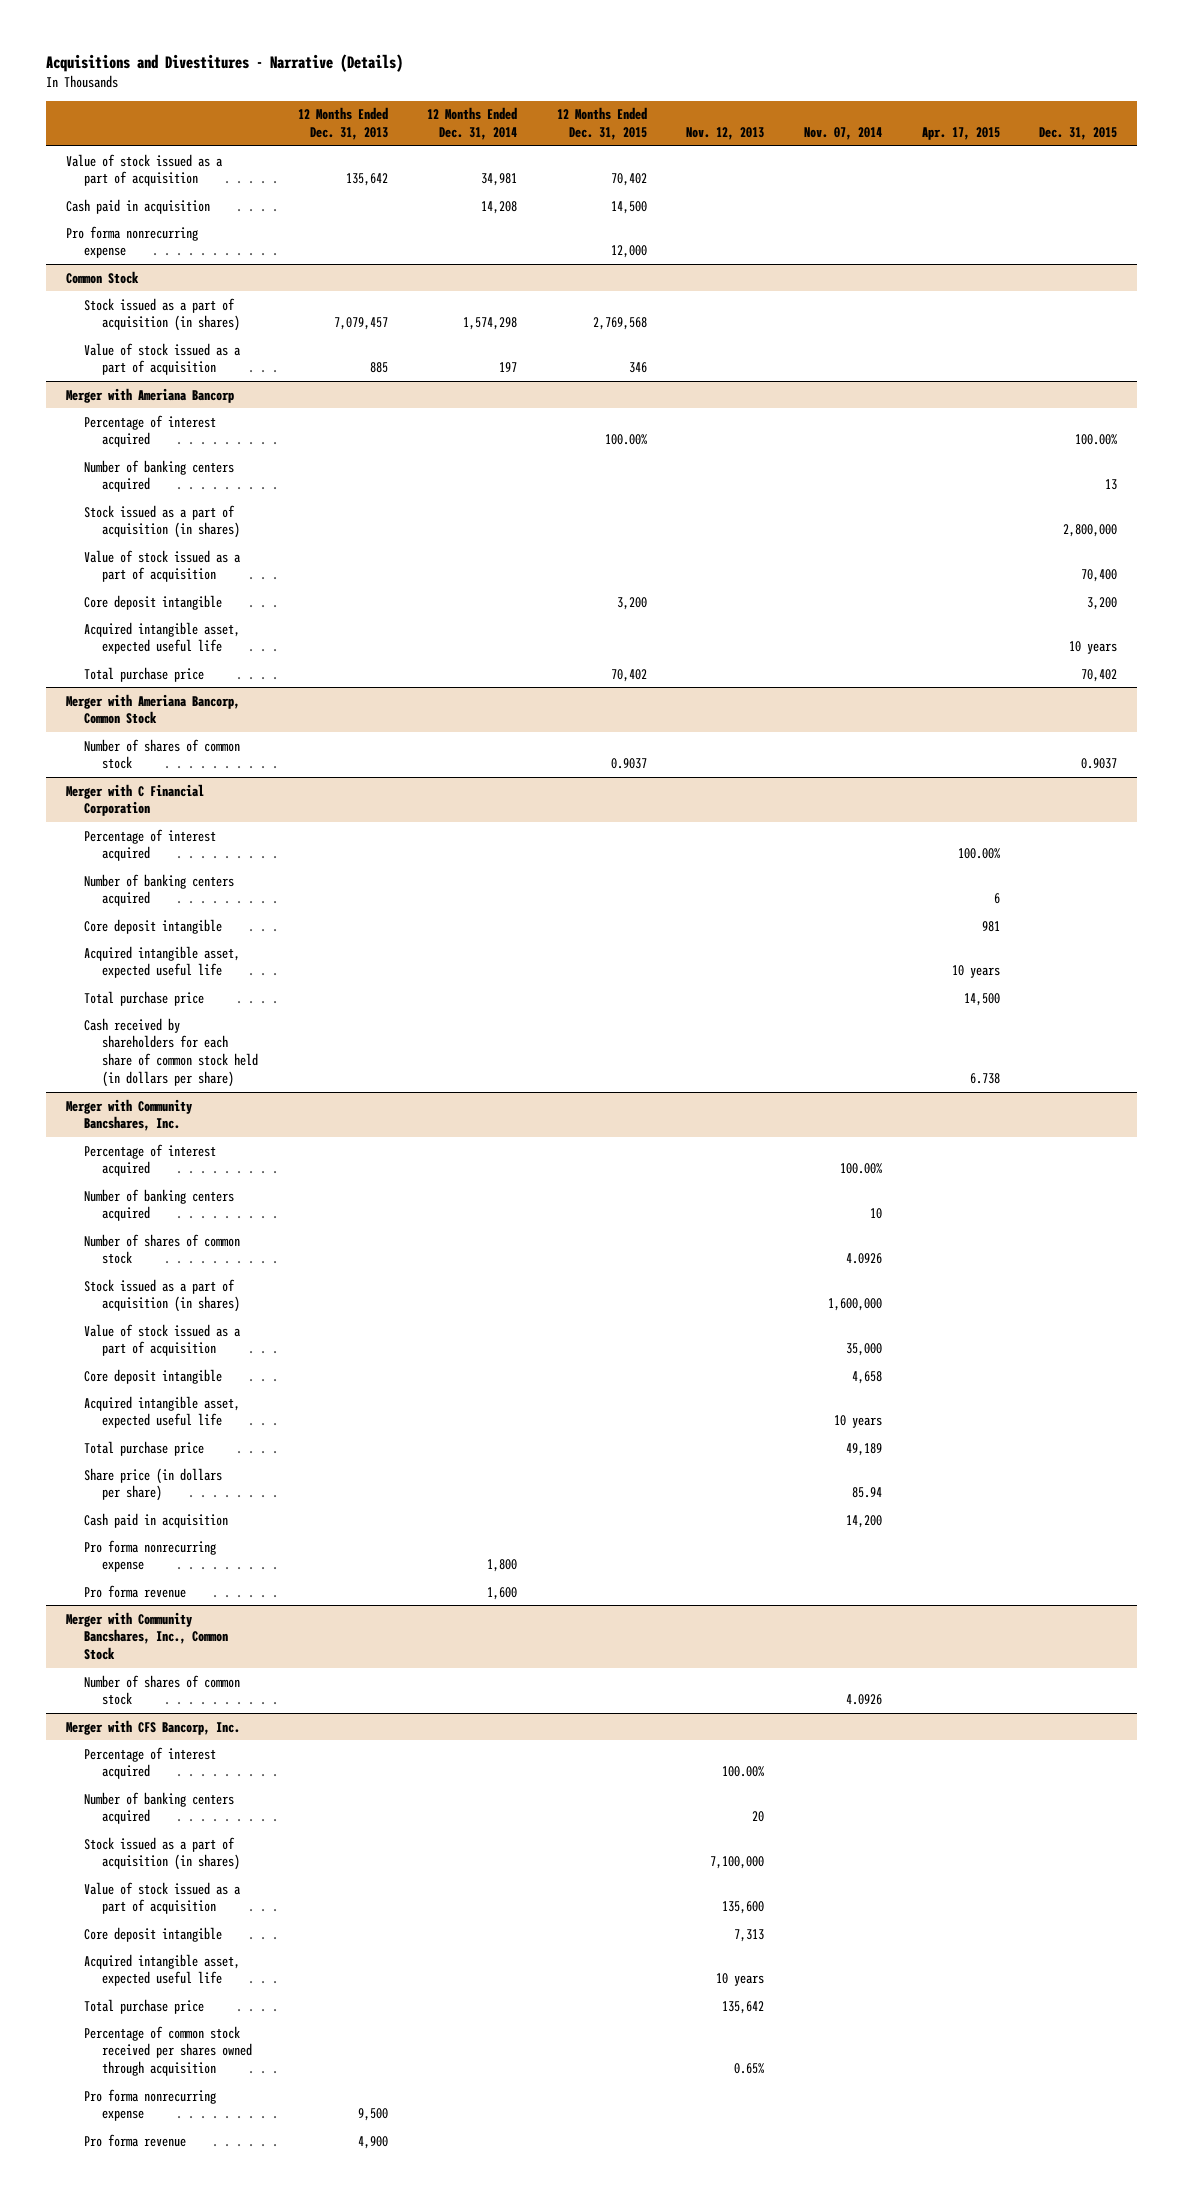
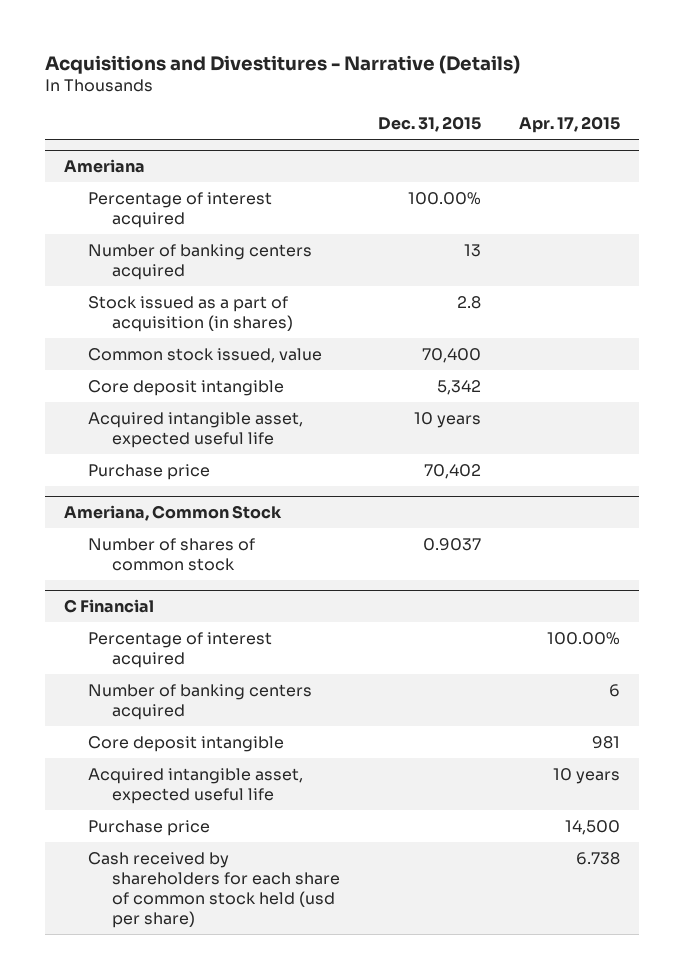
- | 12 Months Ended Dec. 31, 2013 | 12 Months Ended Dec. 31, 2014 | 12 Months Ended Dec. 31, 2015 | Nov. 12, 2013 | Nov. 07, 2014 | Apr. 17, 2015 | Dec. 31, 2015
+ | Dec. 31, 2015 | Apr. 17, 2015
- Value of stock issued as a part of acquisition | 135,642 | 34,981 | 70,402 | | | |
- Cash paid in acquisition | | 14,208 | 14,500 | | | |
- Pro forma nonrecurring expense | | | 12,000 | | | |
- Common Stock
- Stock issued as a part of acquisition (in shares) | 7,079,457 | 1,574,298 | 2,769,568 | | | |
- Value of stock issued as a part of acquisition | 885 | 197 | 346 | | | |
- Merger with Ameriana Bancorp
+ Ameriana
- Stock issued as a part of acquisition (in shares) | | | | | | | 2,800,000
- Value of stock issued as a part of acquisition | | | | | | | 70,400
- Core deposit intangible | | | 3,200 | | | | 3,200
+ Stock issued as a part of acquisition (in shares) | 2.8 |
+ Common stock issued, value | 70,400 |
+ Core deposit intangible | 5,342 |
- Total purchase price | | | 70,402 | | | | 70,402
- Merger with Ameriana Bancorp, Common Stock
+ Purchase price | 70,402 |
+ Ameriana, Common Stock
- Merger with C Financial Corporation
+ C Financial
- Total purchase price | | | | | | 14,500 |
- Cash received by shareholders for each share of common stock held (in dollars per share) | | | | | | 6.738 |
- Merger with Community Bancshares, Inc.
- Percentage of interest acquired | | | | | 100.00% | |
- Number of banking centers acquired | | | | | 10 | |
- Number of shares of common stock | | | | | 4.0926 | |
- Stock issued as a part of acquisition (in shares) | | | | | 1,600,000 | |
- Value of stock issued as a part of acquisition | | | | | 35,000 | |
- Core deposit intangible | | | | | 4,658 | |
- Acquired intangible asset, expected useful life | | | | | 10 years | |
- Total purchase price | | | | | 49,189 | |
- Share price (in dollars per share) | | | | | 85.94 | |
- Cash paid in acquisition | | | | | 14,200 | |
- Pro forma nonrecurring expense | | 1,800 | | | | |
- Pro forma revenue | | 1,600 | | | | |
- Merger with Community Bancshares, Inc., Common Stock
- Number of shares of common stock | | | | | 4.0926 | |
- Merger with CFS Bancorp, Inc.
- Percentage of interest acquired | | | | 100.00% | | |
- Number of banking centers acquired | | | | 20 | | |
- Stock issued as a part of acquisition (in shares) | | | | 7,100,000 | | |
- Value of stock issued as a part of acquisition | | | | 135,600 | | |
- Core deposit intangible | | | | 7,313 | | |
- Acquired intangible asset, expected useful life | | | | 10 years | | |
- Total purchase price | | | | 135,642 | | |
- Percentage of common stock received per shares owned through acquisition | | | | 0.65% | | |
- Pro forma nonrecurring expense | 9,500 | | | | | |
- Pro forma revenue | 4,900 | | | | | |
+ Purchase price | | 14,500
+ Cash received by shareholders for each share of common stock held (usd per share) | | 6.738

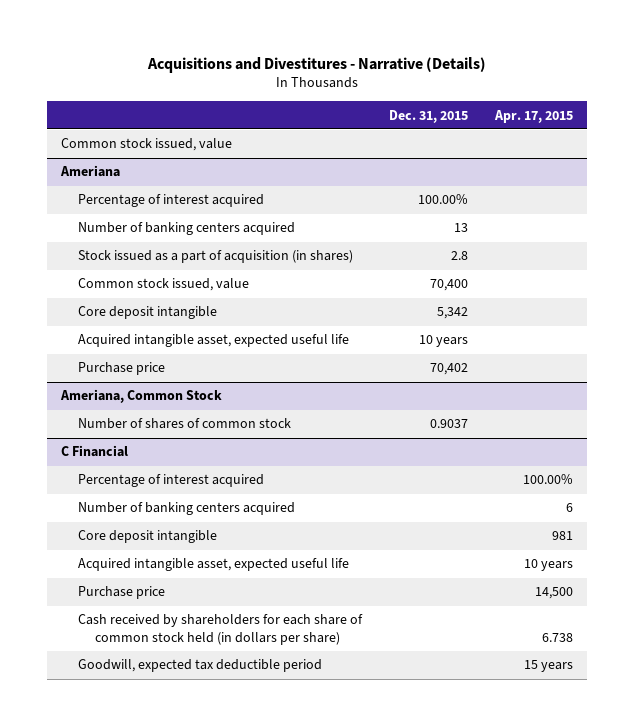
+ Common stock issued, value
@ C Financial
- Cash received by shareholders for each share of common stock held (usd per share) | | 6.738
+ Cash received by shareholders for each share of common stock held (in dollars per share) | | 6.738
+ Goodwill, expected tax deductible period | | 15 years

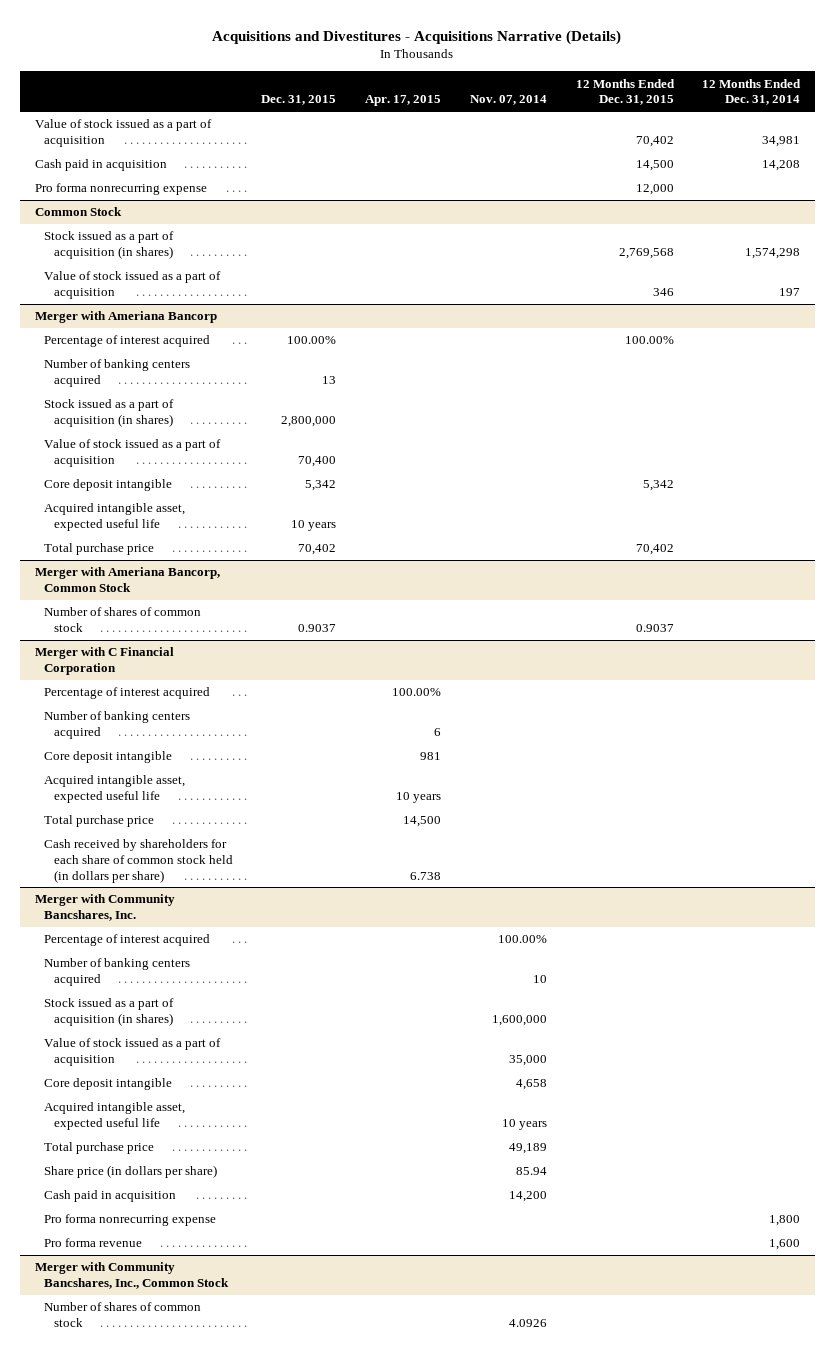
- Acquisitions and Divestitures - Narrative (Details)
+ Acquisitions and Divestitures - Acquisitions Narrative (Details)
- | Dec. 31, 2015 | Apr. 17, 2015
+ | Dec. 31, 2015 | Apr. 17, 2015 | Nov. 07, 2014 | 12 Months Ended Dec. 31, 2015 | 12 Months Ended Dec. 31, 2014
- Common stock issued, value
- Ameriana
+ Value of stock issued as a part of acquisition | | | | 70,402 | 34,981
+ Cash paid in acquisition | | | | 14,500 | 14,208
+ Pro forma nonrecurring expense | | | | 12,000 |
+ Common Stock
+ Stock issued as a part of acquisition (in shares) | | | | 2,769,568 | 1,574,298
+ Value of stock issued as a part of acquisition | | | | 346 | 197
+ Merger with Ameriana Bancorp
- Stock issued as a part of acquisition (in shares) | 2.8 |
- Common stock issued, value | 70,400 |
+ Stock issued as a part of acquisition (in shares) | 2,800,000 | | | |
+ Value of stock issued as a part of acquisition | 70,400 | | | |
- Purchase price | 70,402 |
- Ameriana, Common Stock
+ Total purchase price | 70,402 | | | 70,402 |
+ Merger with Ameriana Bancorp, Common Stock
- C Financial
+ Merger with C Financial Corporation
- Purchase price | | 14,500
+ Total purchase price | | 14,500 | | |
- Goodwill, expected tax deductible period | | 15 years
+ Merger with Community Bancshares, Inc.
+ Percentage of interest acquired | | | 100.00% | |
+ Number of banking centers acquired | | | 10 | |
+ Stock issued as a part of acquisition (in shares) | | | 1,600,000 | |
+ Value of stock issued as a part of acquisition | | | 35,000 | |
+ Core deposit intangible | | | 4,658 | |
+ Acquired intangible asset, expected useful life | | | 10 years | |
+ Total purchase price | | | 49,189 | |
+ Share price (in dollars per share) | | | 85.94 | |
+ Cash paid in acquisition | | | 14,200 | |
+ Pro forma nonrecurring expense | | | | | 1,800
+ Pro forma revenue | | | | | 1,600
+ Merger with Community Bancshares, Inc., Common Stock
+ Number of shares of common stock | | | 4.0926 | |

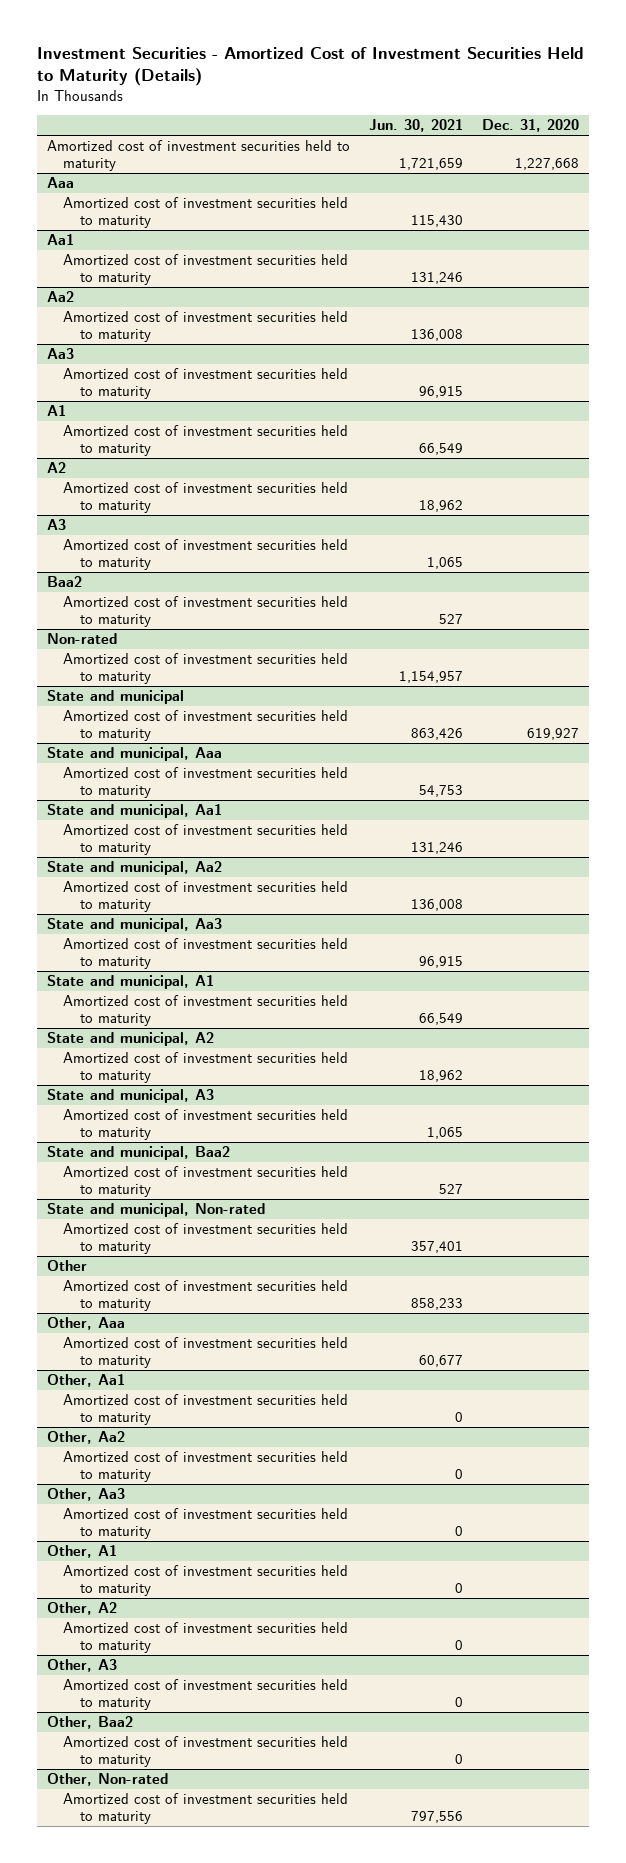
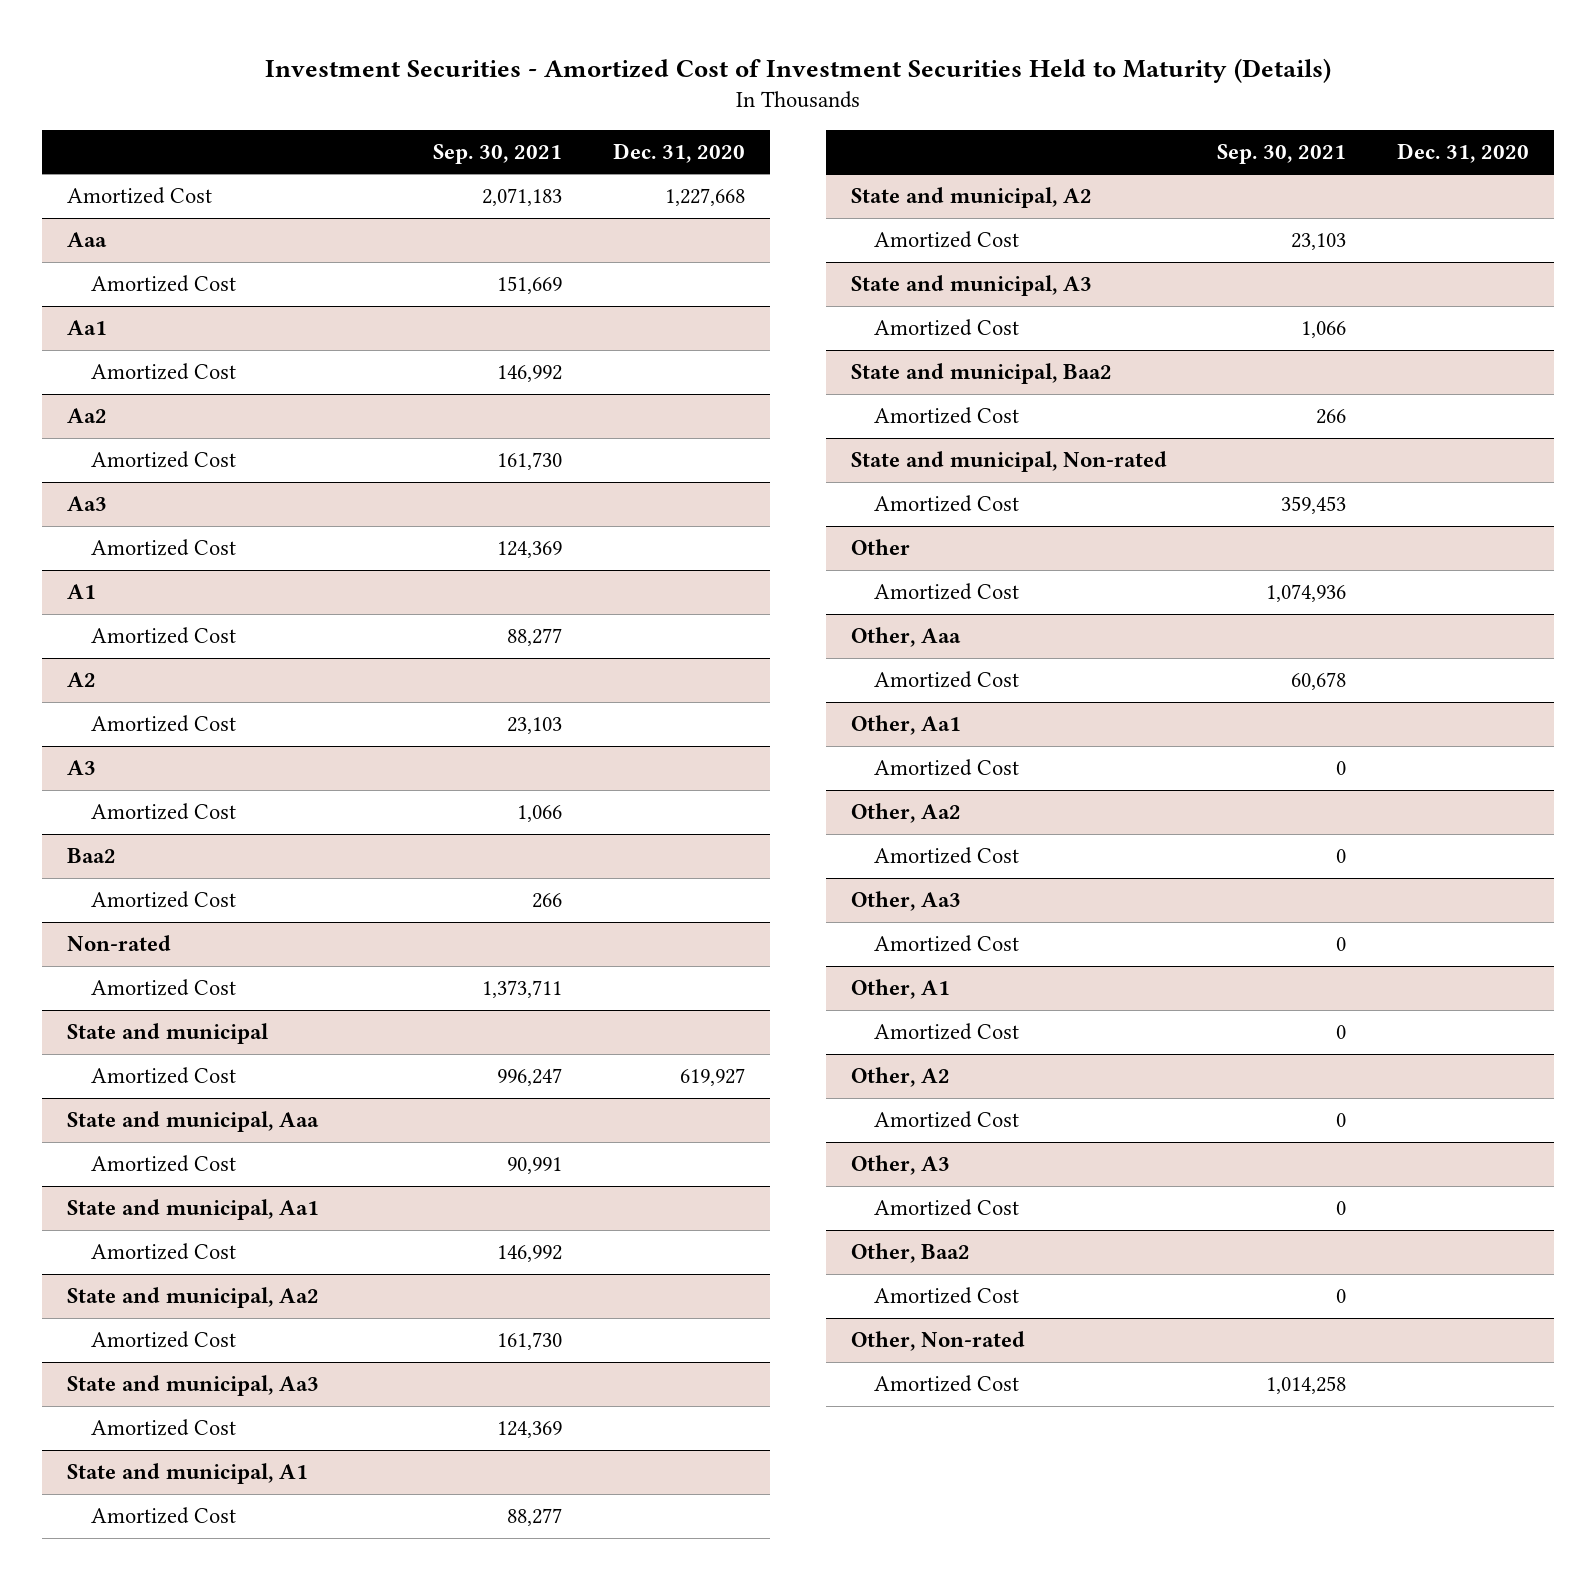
- | Jun. 30, 2021 | Dec. 31, 2020
+ | Sep. 30, 2021 | Dec. 31, 2020
- Amortized cost of investment securities held to maturity | 1,721,659 | 1,227,668
+ Amortized Cost | 2,071,183 | 1,227,668
@ Aaa
- Amortized cost of investment securities held to maturity | 115,430 |
+ Amortized Cost | 151,669 |
@ Aa1
- Amortized cost of investment securities held to maturity | 131,246 |
+ Amortized Cost | 146,992 |
@ Aa2
- Amortized cost of investment securities held to maturity | 136,008 |
+ Amortized Cost | 161,730 |
@ Aa3
- Amortized cost of investment securities held to maturity | 96,915 |
+ Amortized Cost | 124,369 |
@ A1
- Amortized cost of investment securities held to maturity | 66,549 |
+ Amortized Cost | 88,277 |
@ A2
- Amortized cost of investment securities held to maturity | 18,962 |
+ Amortized Cost | 23,103 |
@ A3
- Amortized cost of investment securities held to maturity | 1,065 |
+ Amortized Cost | 1,066 |
@ Baa2
- Amortized cost of investment securities held to maturity | 527 |
+ Amortized Cost | 266 |
@ Non-rated
- Amortized cost of investment securities held to maturity | 1,154,957 |
+ Amortized Cost | 1,373,711 |
@ State and municipal
- Amortized cost of investment securities held to maturity | 863,426 | 619,927
+ Amortized Cost | 996,247 | 619,927
@ State and municipal, Aaa
- Amortized cost of investment securities held to maturity | 54,753 |
+ Amortized Cost | 90,991 |
@ State and municipal, Aa1
- Amortized cost of investment securities held to maturity | 131,246 |
+ Amortized Cost | 146,992 |
@ State and municipal, Aa2
- Amortized cost of investment securities held to maturity | 136,008 |
+ Amortized Cost | 161,730 |
@ State and municipal, Aa3
- Amortized cost of investment securities held to maturity | 96,915 |
+ Amortized Cost | 124,369 |
@ State and municipal, A1
- Amortized cost of investment securities held to maturity | 66,549 |
+ Amortized Cost | 88,277 |
@ State and municipal, A2
- Amortized cost of investment securities held to maturity | 18,962 |
+ Amortized Cost | 23,103 |
@ State and municipal, A3
- Amortized cost of investment securities held to maturity | 1,065 |
+ Amortized Cost | 1,066 |
@ State and municipal, Baa2
- Amortized cost of investment securities held to maturity | 527 |
+ Amortized Cost | 266 |
@ State and municipal, Non-rated
- Amortized cost of investment securities held to maturity | 357,401 |
+ Amortized Cost | 359,453 |
@ Other
- Amortized cost of investment securities held to maturity | 858,233 |
+ Amortized Cost | 1,074,936 |
@ Other, Aaa
- Amortized cost of investment securities held to maturity | 60,677 |
+ Amortized Cost | 60,678 |
@ Other, Aa1
- Amortized cost of investment securities held to maturity | 0 |
+ Amortized Cost | 0 |
@ Other, Aa2
- Amortized cost of investment securities held to maturity | 0 |
+ Amortized Cost | 0 |
@ Other, Aa3
- Amortized cost of investment securities held to maturity | 0 |
+ Amortized Cost | 0 |
@ Other, A1
- Amortized cost of investment securities held to maturity | 0 |
+ Amortized Cost | 0 |
@ Other, A2
- Amortized cost of investment securities held to maturity | 0 |
+ Amortized Cost | 0 |
@ Other, A3
- Amortized cost of investment securities held to maturity | 0 |
+ Amortized Cost | 0 |
@ Other, Baa2
- Amortized cost of investment securities held to maturity | 0 |
+ Amortized Cost | 0 |
@ Other, Non-rated
- Amortized cost of investment securities held to maturity | 797,556 |
+ Amortized Cost | 1,014,258 |

